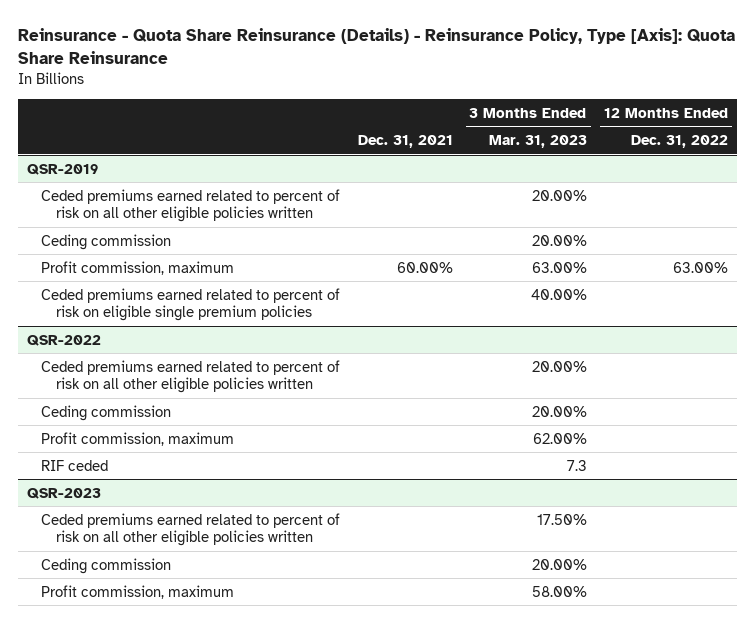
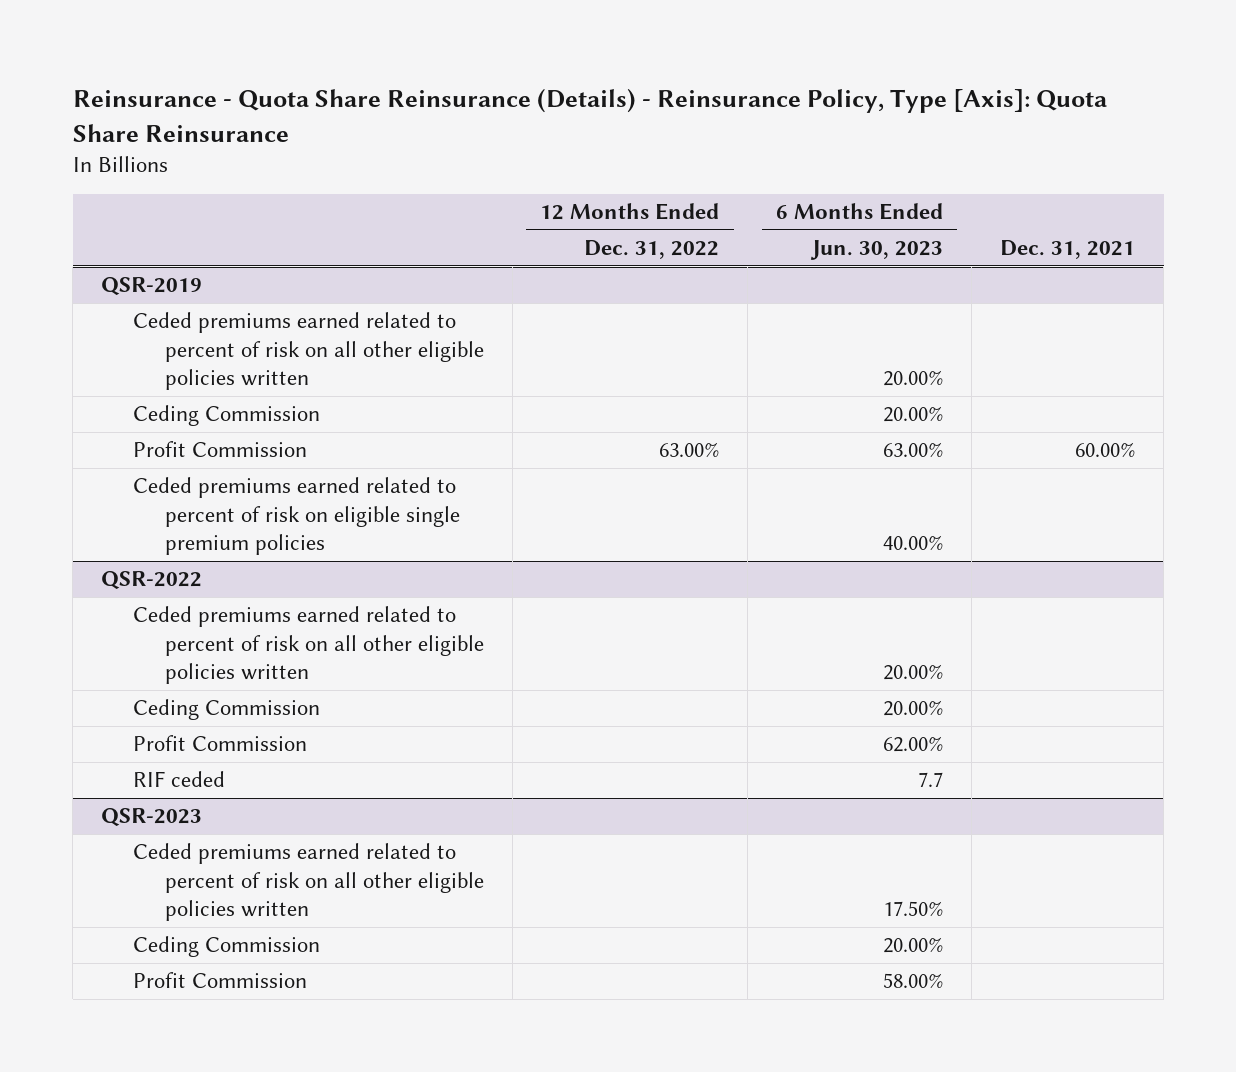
- | Dec. 31, 2021 | 3 Months Ended Mar. 31, 2023 | 12 Months Ended Dec. 31, 2022
+ | 12 Months Ended Dec. 31, 2022 | 6 Months Ended Jun. 30, 2023 | Dec. 31, 2021
@ QSR-2019
- Ceding commission | | 20.00% |
- Profit commission, maximum | 60.00% | 63.00% | 63.00%
+ Ceding Commission | | 20.00% |
+ Profit Commission | 63.00% | 63.00% | 60.00%
@ QSR-2022
- Ceding commission | | 20.00% |
- Profit commission, maximum | | 62.00% |
+ Ceding Commission | | 20.00% |
+ Profit Commission | | 62.00% |
@ QSR-2023
- Ceding commission | | 20.00% |
- Profit commission, maximum | | 58.00% |
+ Ceding Commission | | 20.00% |
+ Profit Commission | | 58.00% |

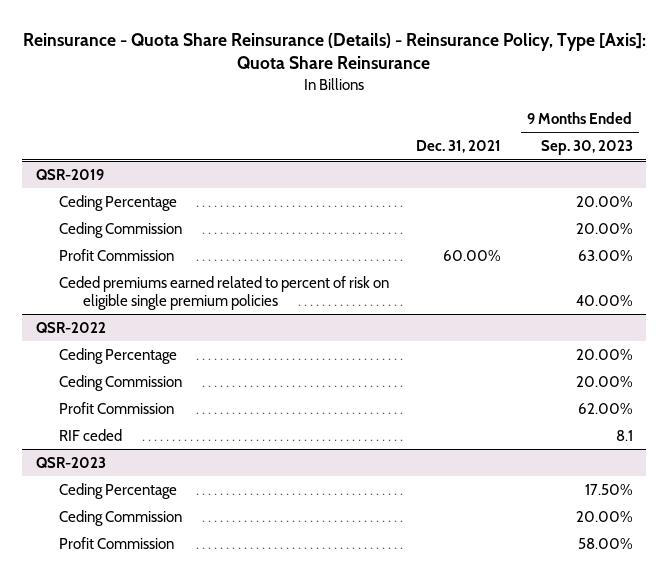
- | 12 Months Ended Dec. 31, 2022 | 6 Months Ended Jun. 30, 2023 | Dec. 31, 2021
+ | Dec. 31, 2021 | 9 Months Ended Sep. 30, 2023
@ QSR-2019
- Ceded premiums earned related to percent of risk on all other eligible policies written | | 20.00% |
+ Ceding Percentage | | 20.00%
@ QSR-2022
- Ceded premiums earned related to percent of risk on all other eligible policies written | | 20.00% |
+ Ceding Percentage | | 20.00%
@ QSR-2023
- Ceded premiums earned related to percent of risk on all other eligible policies written | | 17.50% |
+ Ceding Percentage | | 17.50%

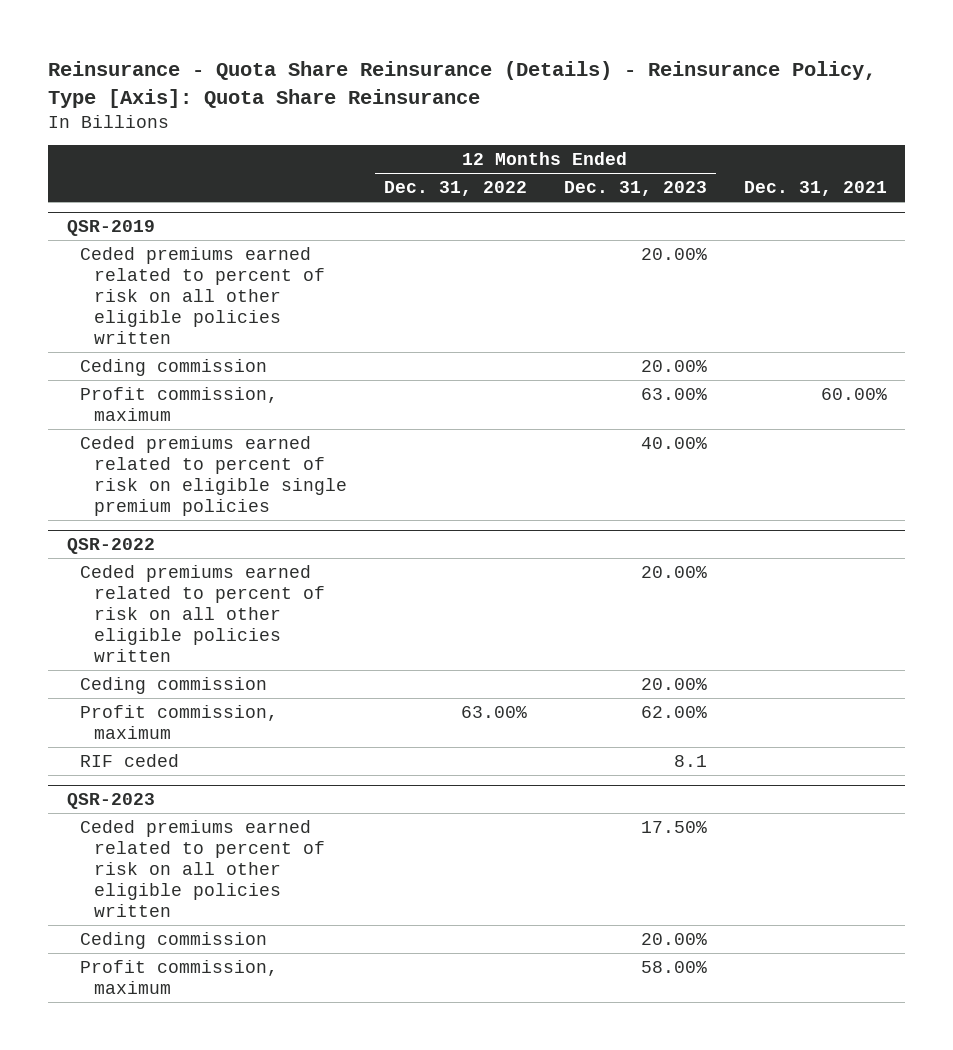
- | Dec. 31, 2021 | 9 Months Ended Sep. 30, 2023
+ | 12 Months Ended Dec. 31, 2022 | 12 Months Ended Dec. 31, 2023 | Dec. 31, 2021
@ QSR-2019
- Ceding Percentage | | 20.00%
- Ceding Commission | | 20.00%
- Profit Commission | 60.00% | 63.00%
+ Ceded premiums earned related to percent of risk on all other eligible policies written | | 20.00% |
+ Ceding commission | | 20.00% |
+ Profit commission, maximum | | 63.00% | 60.00%
@ QSR-2022
- Ceding Percentage | | 20.00%
- Ceding Commission | | 20.00%
- Profit Commission | | 62.00%
+ Ceded premiums earned related to percent of risk on all other eligible policies written | | 20.00% |
+ Ceding commission | | 20.00% |
+ Profit commission, maximum | 63.00% | 62.00% |
@ QSR-2023
- Ceding Percentage | | 17.50%
- Ceding Commission | | 20.00%
- Profit Commission | | 58.00%
+ Ceded premiums earned related to percent of risk on all other eligible policies written | | 17.50% |
+ Ceding commission | | 20.00% |
+ Profit commission, maximum | | 58.00% |

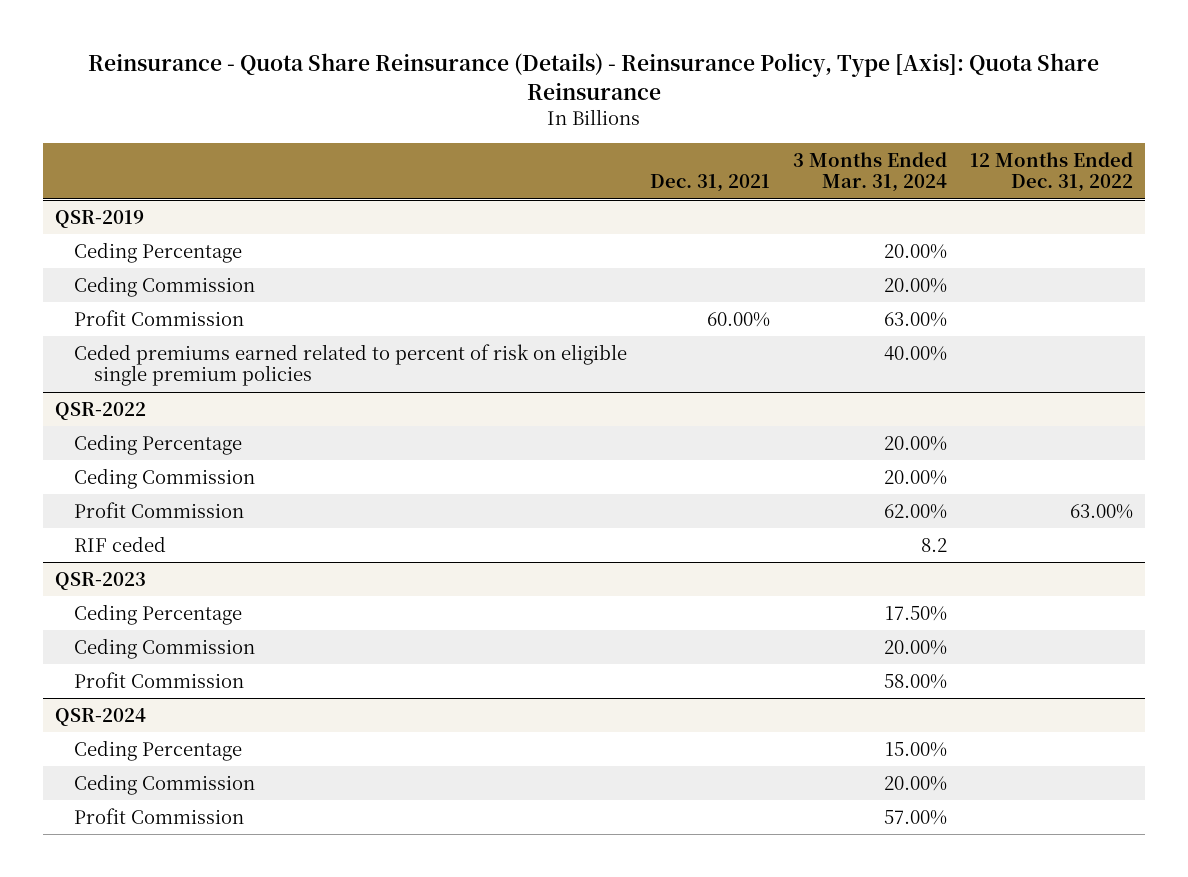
- | 12 Months Ended Dec. 31, 2022 | 12 Months Ended Dec. 31, 2023 | Dec. 31, 2021
+ | Dec. 31, 2021 | 3 Months Ended Mar. 31, 2024 | 12 Months Ended Dec. 31, 2022
@ QSR-2019
- Ceded premiums earned related to percent of risk on all other eligible policies written | | 20.00% |
- Ceding commission | | 20.00% |
- Profit commission, maximum | | 63.00% | 60.00%
+ Ceding Percentage | | 20.00% |
+ Ceding Commission | | 20.00% |
+ Profit Commission | 60.00% | 63.00% |
@ QSR-2022
- Ceded premiums earned related to percent of risk on all other eligible policies written | | 20.00% |
- Ceding commission | | 20.00% |
- Profit commission, maximum | 63.00% | 62.00% |
+ Ceding Percentage | | 20.00% |
+ Ceding Commission | | 20.00% |
+ Profit Commission | | 62.00% | 63.00%
@ QSR-2023
- Ceded premiums earned related to percent of risk on all other eligible policies written | | 17.50% |
- Ceding commission | | 20.00% |
- Profit commission, maximum | | 58.00% |
+ Ceding Percentage | | 17.50% |
+ Ceding Commission | | 20.00% |
+ Profit Commission | | 58.00% |
+ QSR-2024
+ Ceding Percentage | | 15.00% |
+ Ceding Commission | | 20.00% |
+ Profit Commission | | 57.00% |

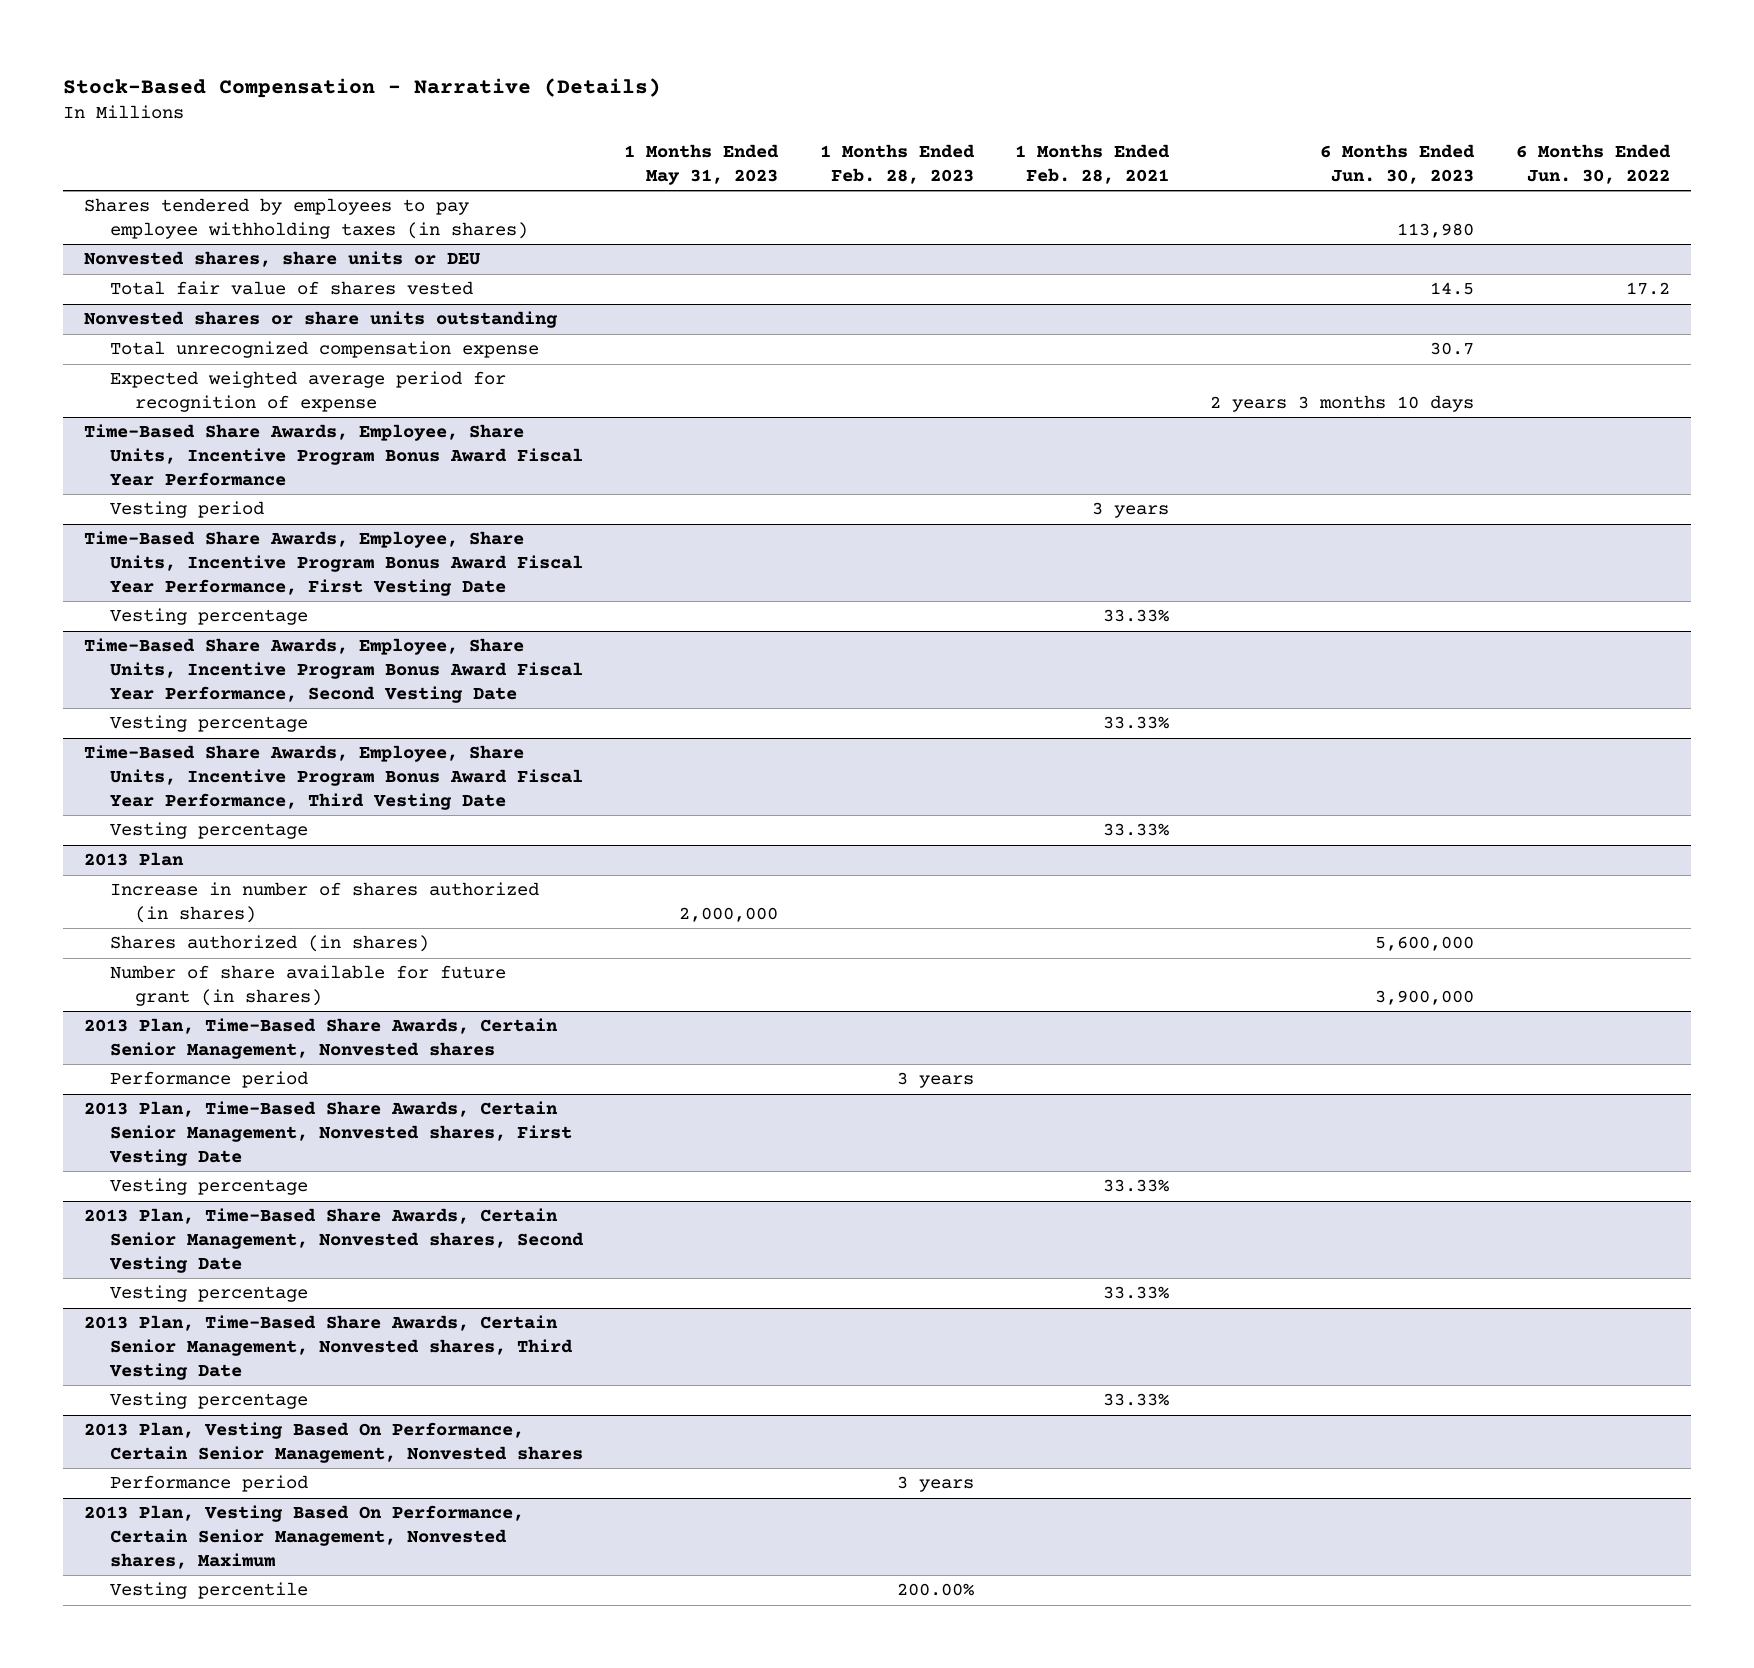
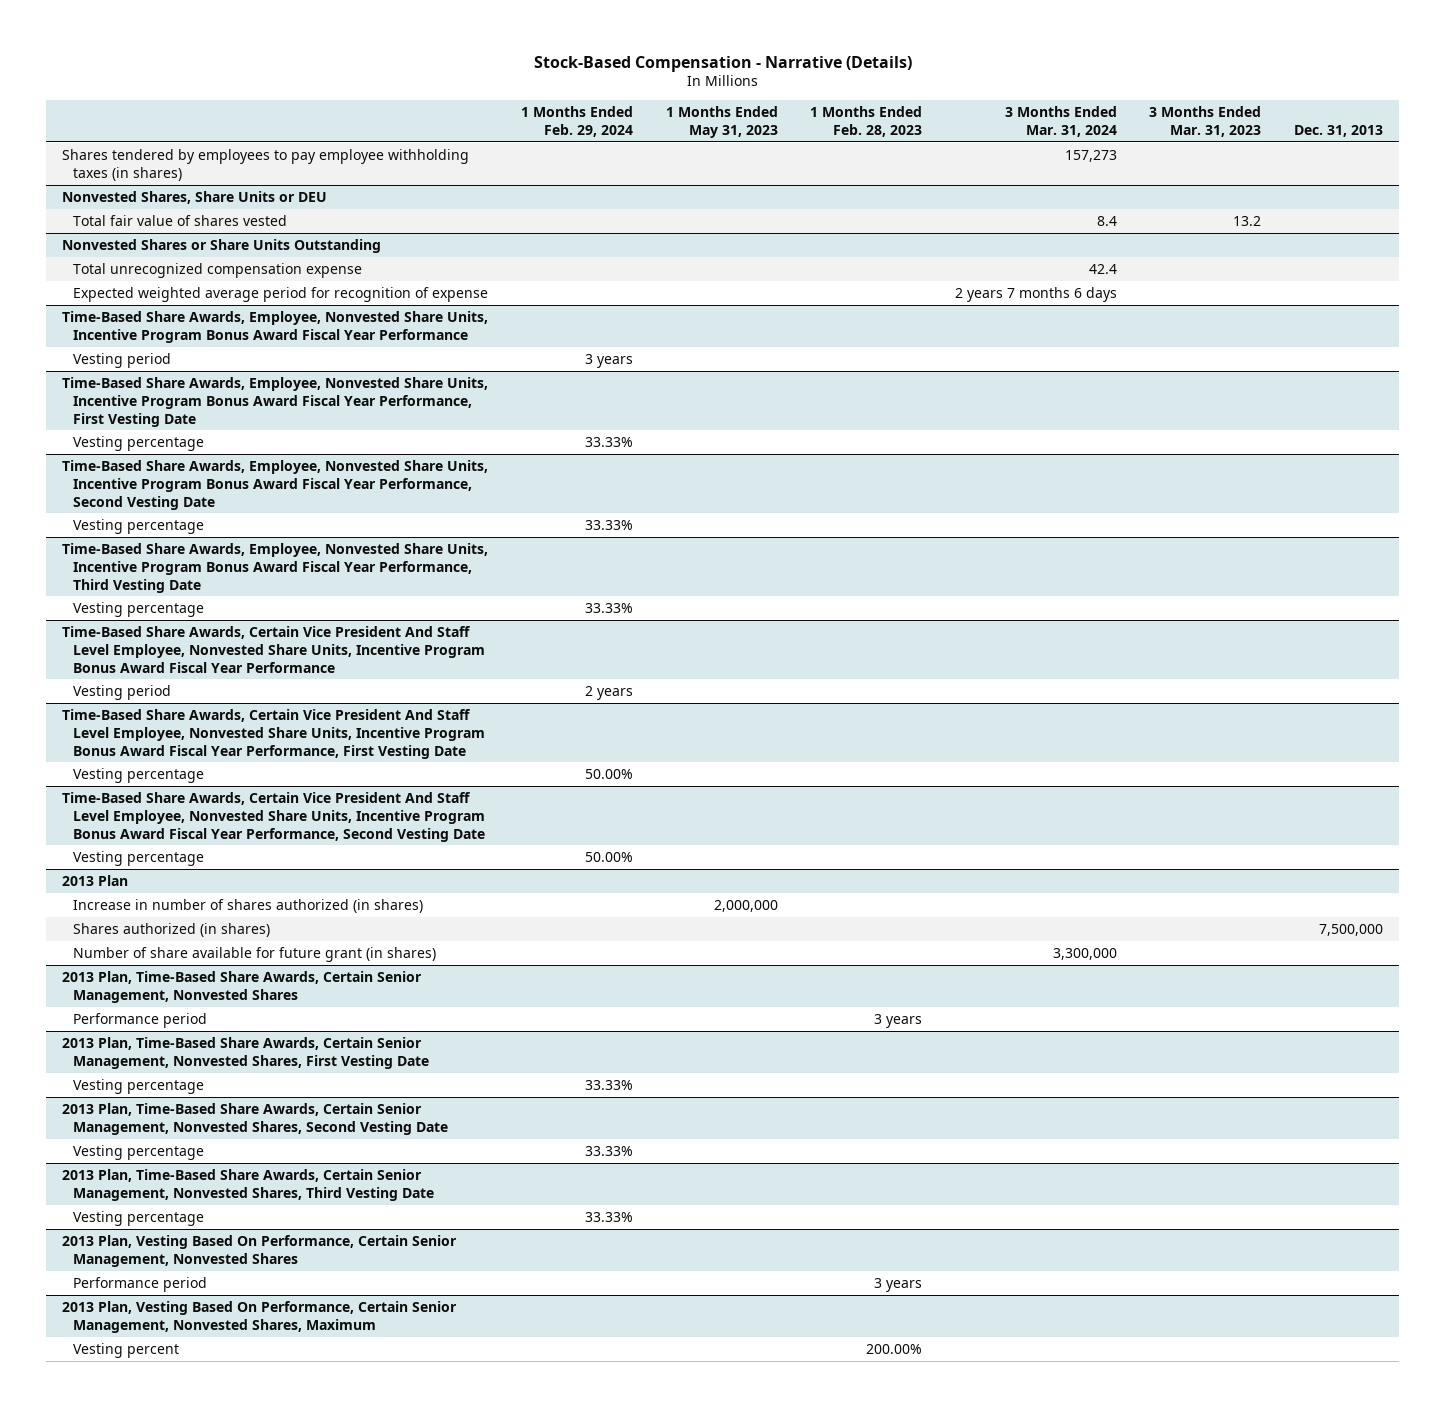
- | 1 Months Ended May 31, 2023 | 1 Months Ended Feb. 28, 2023 | 1 Months Ended Feb. 28, 2021 | 6 Months Ended Jun. 30, 2023 | 6 Months Ended Jun. 30, 2022
+ | 1 Months Ended Feb. 29, 2024 | 1 Months Ended May 31, 2023 | 1 Months Ended Feb. 28, 2023 | 3 Months Ended Mar. 31, 2024 | 3 Months Ended Mar. 31, 2023 | Dec. 31, 2013
- Nonvested shares, share units or DEU
+ Nonvested Shares, Share Units or DEU
- Nonvested shares or share units outstanding
+ Nonvested Shares or Share Units Outstanding
- Time-Based Share Awards, Employee, Share Units, Incentive Program Bonus Award Fiscal Year Performance
+ Time-Based Share Awards, Employee, Nonvested Share Units, Incentive Program Bonus Award Fiscal Year Performance
- Time-Based Share Awards, Employee, Share Units, Incentive Program Bonus Award Fiscal Year Performance, First Vesting Date
+ Time-Based Share Awards, Employee, Nonvested Share Units, Incentive Program Bonus Award Fiscal Year Performance, First Vesting Date
- Time-Based Share Awards, Employee, Share Units, Incentive Program Bonus Award Fiscal Year Performance, Second Vesting Date
+ Time-Based Share Awards, Employee, Nonvested Share Units, Incentive Program Bonus Award Fiscal Year Performance, Second Vesting Date
- Time-Based Share Awards, Employee, Share Units, Incentive Program Bonus Award Fiscal Year Performance, Third Vesting Date
+ Time-Based Share Awards, Employee, Nonvested Share Units, Incentive Program Bonus Award Fiscal Year Performance, Third Vesting Date
+ Time-Based Share Awards, Certain Vice President And Staff Level Employee, Nonvested Share Units, Incentive Program Bonus Award Fiscal Year Performance
+ Vesting period | 2 years | | | | |
+ Time-Based Share Awards, Certain Vice President And Staff Level Employee, Nonvested Share Units, Incentive Program Bonus Award Fiscal Year Performance, First Vesting Date
+ Vesting percentage | 50.00% | | | | |
+ Time-Based Share Awards, Certain Vice President And Staff Level Employee, Nonvested Share Units, Incentive Program Bonus Award Fiscal Year Performance, Second Vesting Date
+ Vesting percentage | 50.00% | | | | |
- 2013 Plan, Time-Based Share Awards, Certain Senior Management, Nonvested shares
+ 2013 Plan, Time-Based Share Awards, Certain Senior Management, Nonvested Shares
- 2013 Plan, Time-Based Share Awards, Certain Senior Management, Nonvested shares, First Vesting Date
+ 2013 Plan, Time-Based Share Awards, Certain Senior Management, Nonvested Shares, First Vesting Date
- 2013 Plan, Time-Based Share Awards, Certain Senior Management, Nonvested shares, Second Vesting Date
+ 2013 Plan, Time-Based Share Awards, Certain Senior Management, Nonvested Shares, Second Vesting Date
- 2013 Plan, Time-Based Share Awards, Certain Senior Management, Nonvested shares, Third Vesting Date
+ 2013 Plan, Time-Based Share Awards, Certain Senior Management, Nonvested Shares, Third Vesting Date
- 2013 Plan, Vesting Based On Performance, Certain Senior Management, Nonvested shares
+ 2013 Plan, Vesting Based On Performance, Certain Senior Management, Nonvested Shares
- 2013 Plan, Vesting Based On Performance, Certain Senior Management, Nonvested shares, Maximum
- Vesting percentile | | 200.00% | | |
+ 2013 Plan, Vesting Based On Performance, Certain Senior Management, Nonvested Shares, Maximum
+ Vesting percent | | | 200.00% | | |

